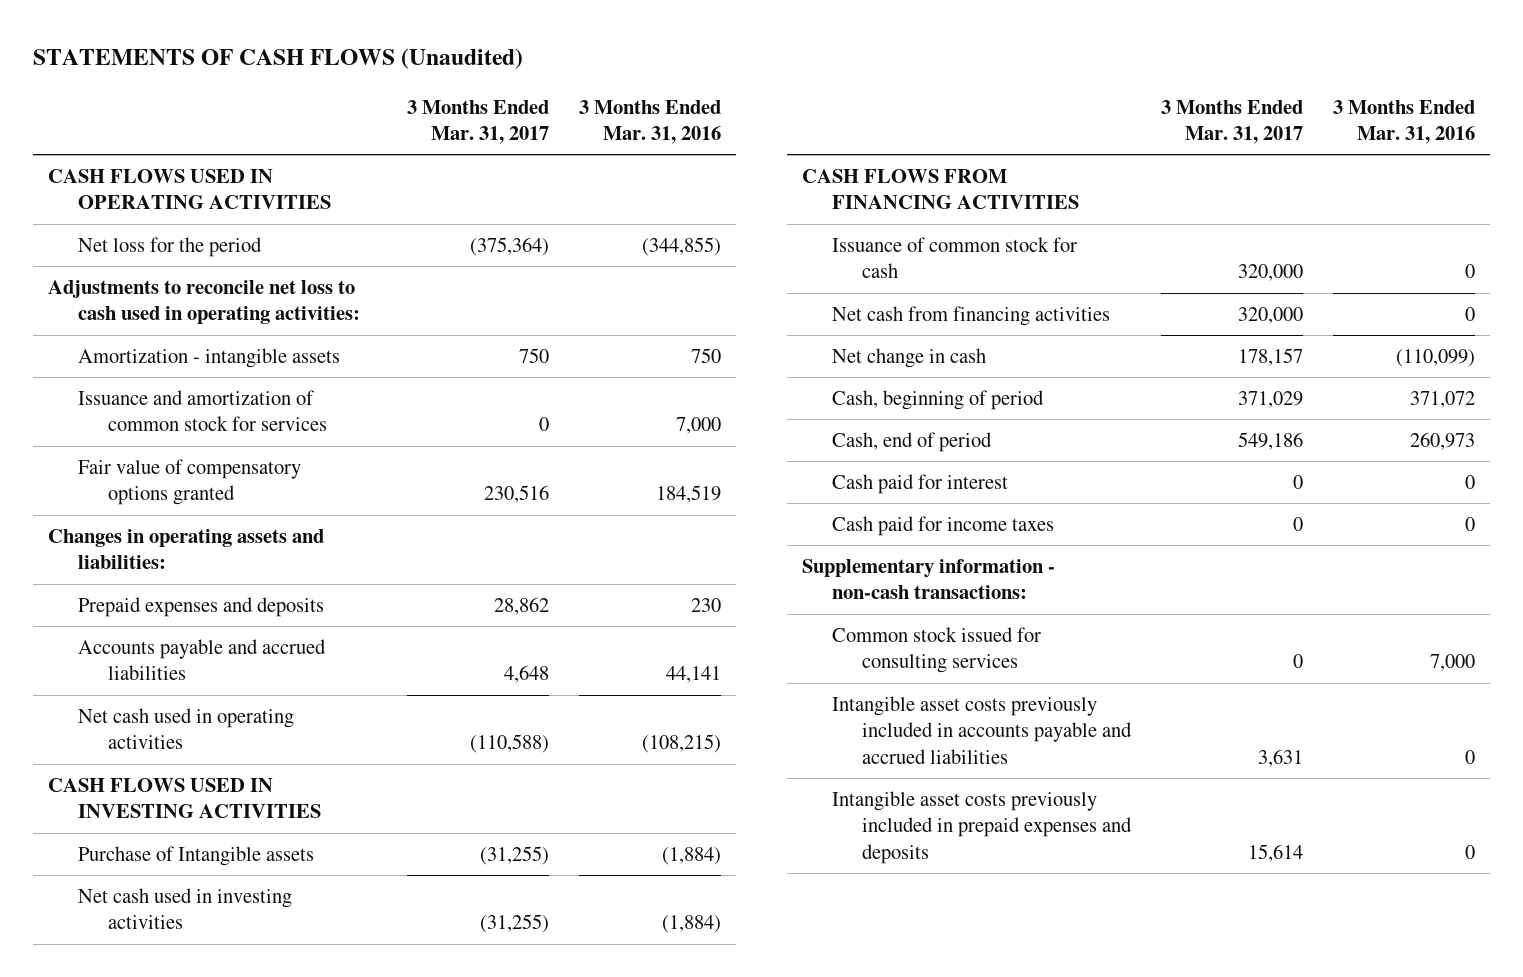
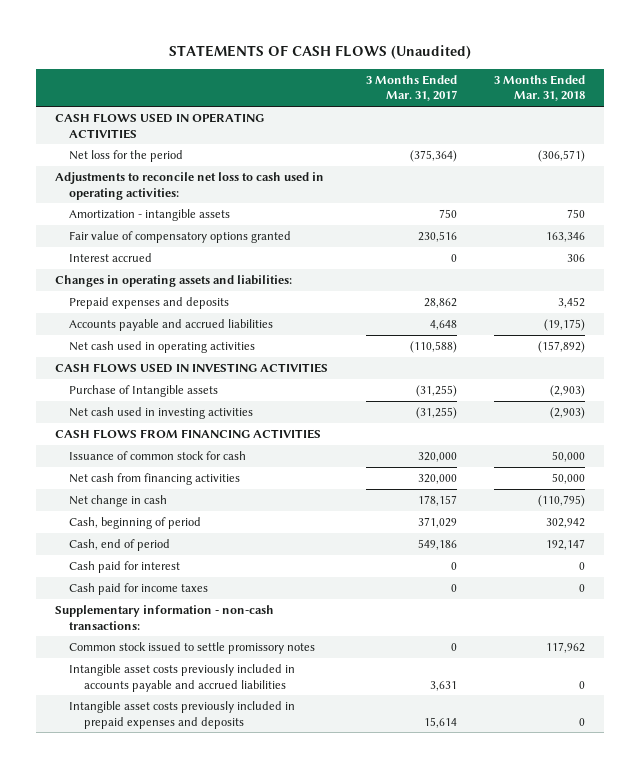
- | 3 Months Ended Mar. 31, 2017 | 3 Months Ended Mar. 31, 2016
+ | 3 Months Ended Mar. 31, 2017 | 3 Months Ended Mar. 31, 2018
- Issuance and amortization of common stock for services | 0 | 7,000
+ Interest accrued | 0 | 306
- Common stock issued for consulting services | 0 | 7,000
+ Common stock issued to settle promissory notes | 0 | 117,962

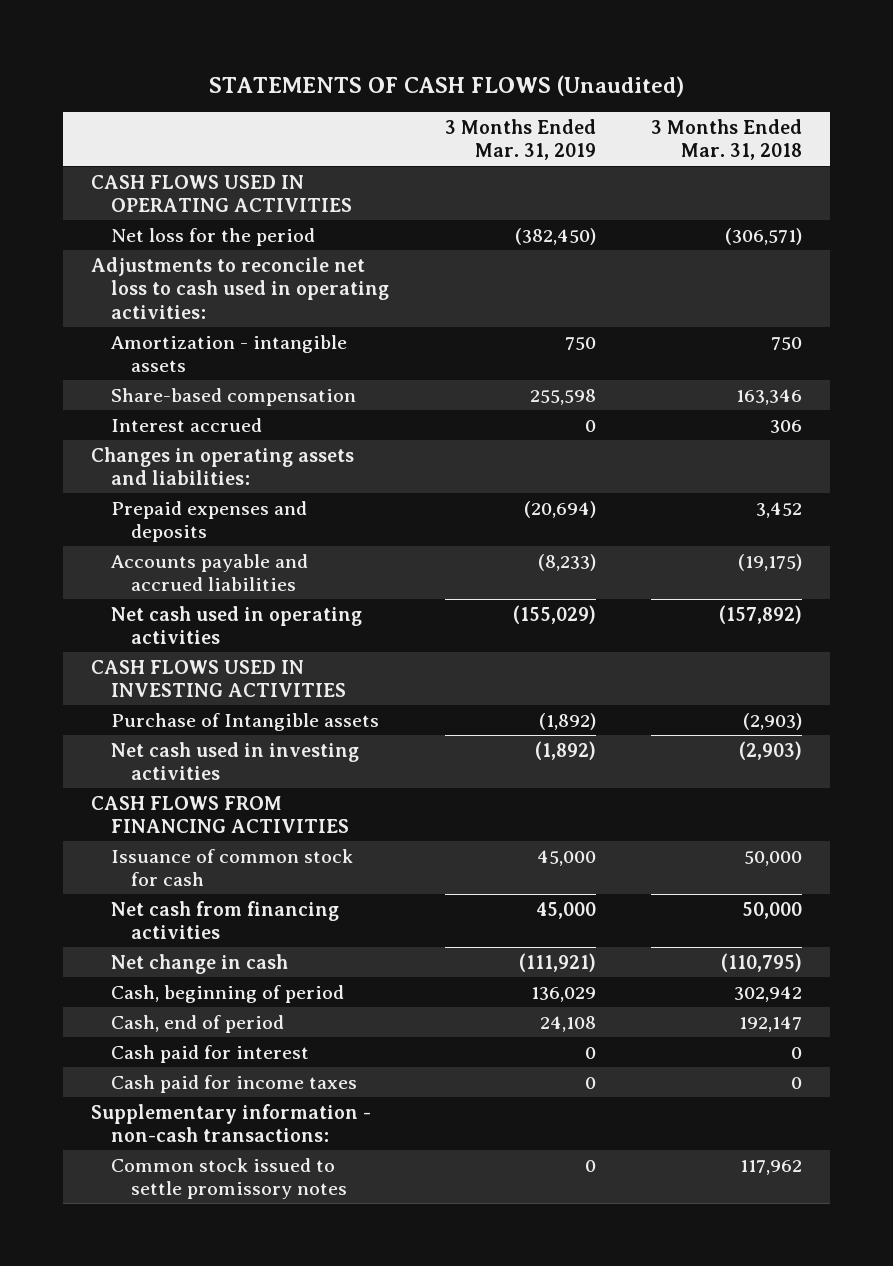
- | 3 Months Ended Mar. 31, 2017 | 3 Months Ended Mar. 31, 2018
+ | 3 Months Ended Mar. 31, 2019 | 3 Months Ended Mar. 31, 2018
- Fair value of compensatory options granted | 230,516 | 163,346
+ Share-based compensation | 255,598 | 163,346
- Intangible asset costs previously included in accounts payable and accrued liabilities | 3,631 | 0
- Intangible asset costs previously included in prepaid expenses and deposits | 15,614 | 0

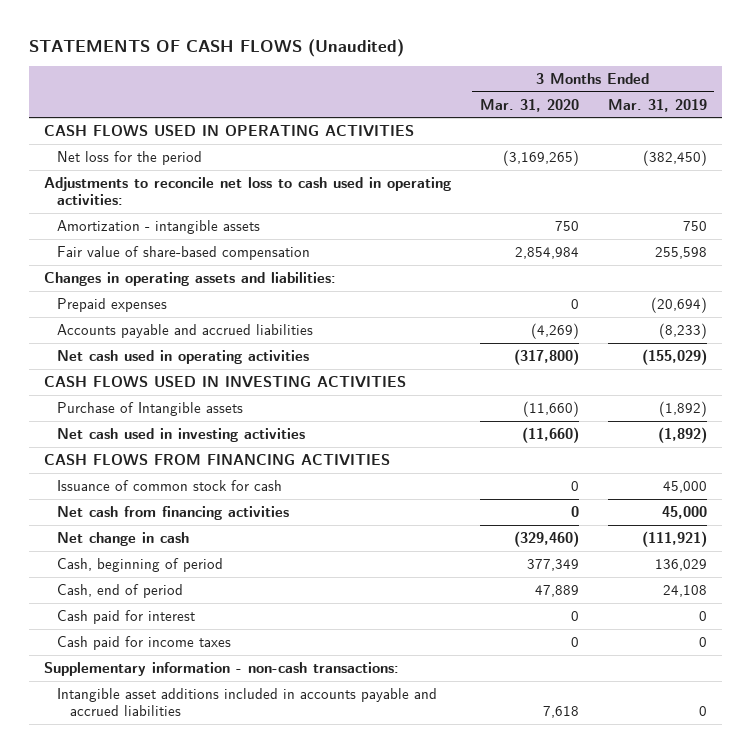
- | 3 Months Ended Mar. 31, 2019 | 3 Months Ended Mar. 31, 2018
+ | 3 Months Ended Mar. 31, 2020 | 3 Months Ended Mar. 31, 2019
- Share-based compensation | 255,598 | 163,346
- Interest accrued | 0 | 306
+ Fair value of share-based compensation | 2,854,984 | 255,598
- Prepaid expenses and deposits | (20,694) | 3,452
+ Prepaid expenses | 0 | (20,694)
- Common stock issued to settle promissory notes | 0 | 117,962
+ Intangible asset additions included in accounts payable and accrued liabilities | 7,618 | 0

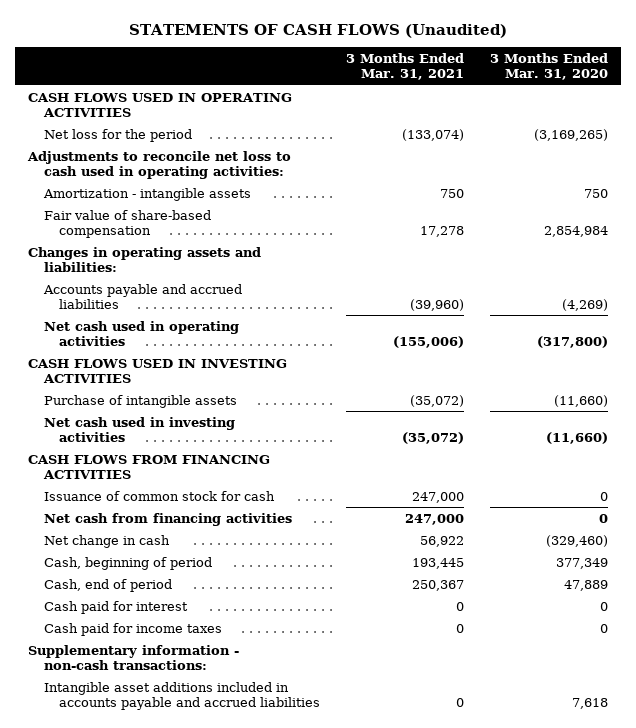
- | 3 Months Ended Mar. 31, 2020 | 3 Months Ended Mar. 31, 2019
+ | 3 Months Ended Mar. 31, 2021 | 3 Months Ended Mar. 31, 2020
- Prepaid expenses | 0 | (20,694)
- Purchase of Intangible assets | (11,660) | (1,892)
+ Purchase of intangible assets | (35,072) | (11,660)

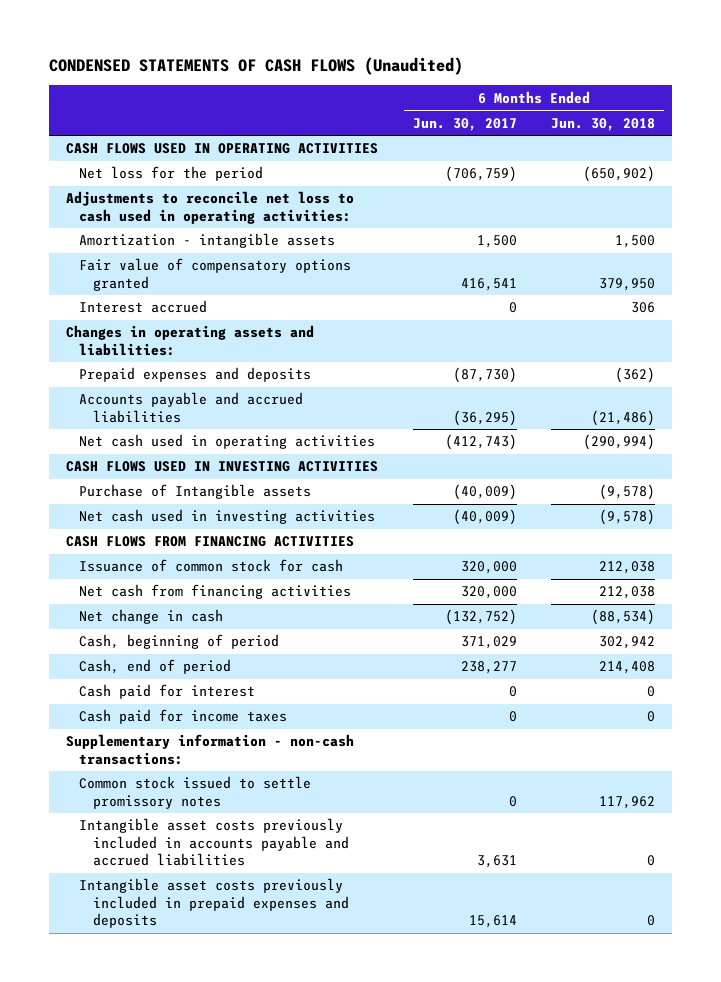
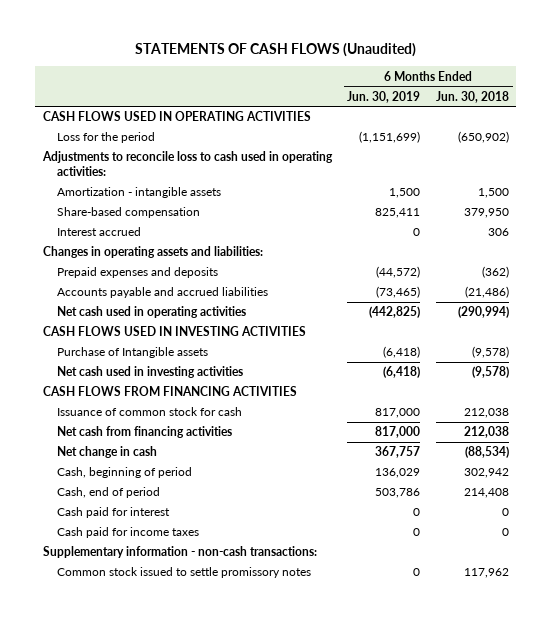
- CONDENSED STATEMENTS OF CASH FLOWS (Unaudited)
+ STATEMENTS OF CASH FLOWS (Unaudited)
- | 6 Months Ended Jun. 30, 2017 | 6 Months Ended Jun. 30, 2018
+ | 6 Months Ended Jun. 30, 2019 | 6 Months Ended Jun. 30, 2018
- Net loss for the period | (706,759) | (650,902)
- Adjustments to reconcile net loss to cash used in operating activities:
+ Loss for the period | (1,151,699) | (650,902)
+ Adjustments to reconcile loss to cash used in operating activities:
- Fair value of compensatory options granted | 416,541 | 379,950
+ Share-based compensation | 825,411 | 379,950
- Intangible asset costs previously included in accounts payable and accrued liabilities | 3,631 | 0
- Intangible asset costs previously included in prepaid expenses and deposits | 15,614 | 0

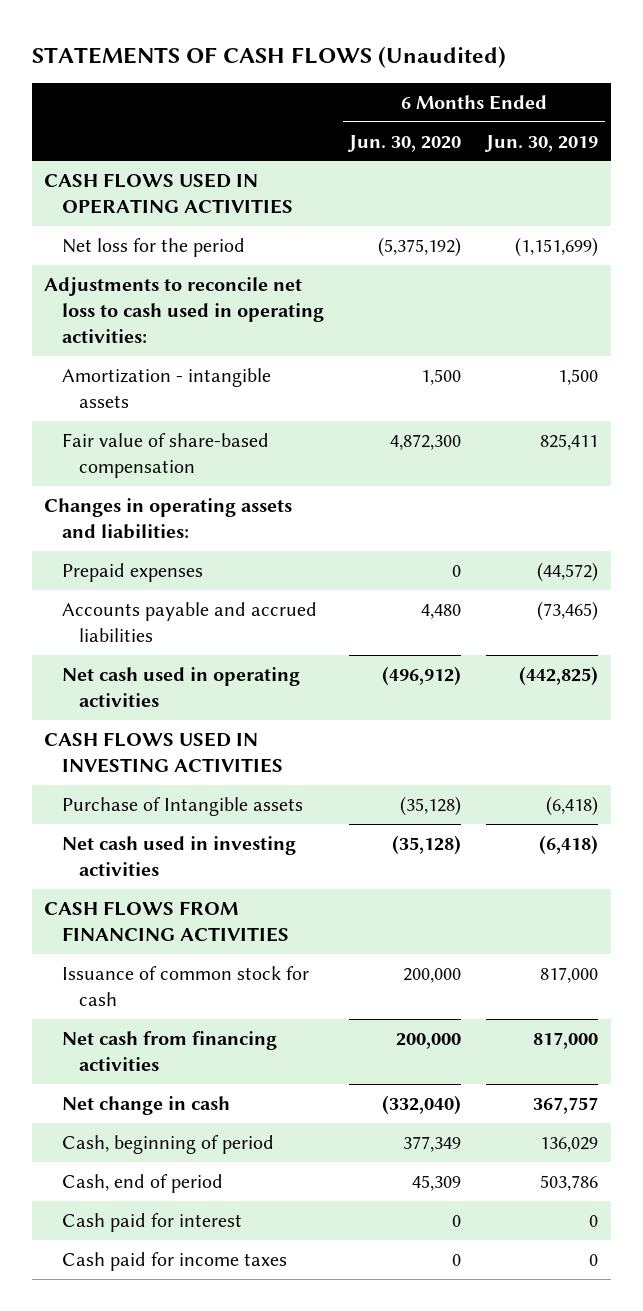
- | 6 Months Ended Jun. 30, 2019 | 6 Months Ended Jun. 30, 2018
+ | 6 Months Ended Jun. 30, 2020 | 6 Months Ended Jun. 30, 2019
- Loss for the period | (1,151,699) | (650,902)
- Adjustments to reconcile loss to cash used in operating activities:
+ Net loss for the period | (5,375,192) | (1,151,699)
+ Adjustments to reconcile net loss to cash used in operating activities:
- Share-based compensation | 825,411 | 379,950
- Interest accrued | 0 | 306
+ Fair value of share-based compensation | 4,872,300 | 825,411
- Prepaid expenses and deposits | (44,572) | (362)
+ Prepaid expenses | 0 | (44,572)
- Supplementary information - non-cash transactions:
- Common stock issued to settle promissory notes | 0 | 117,962

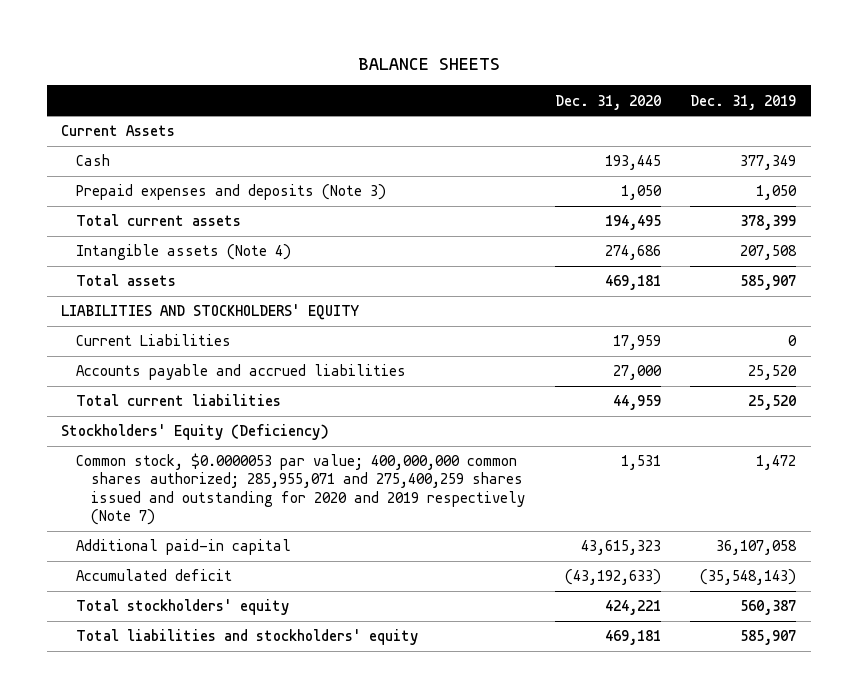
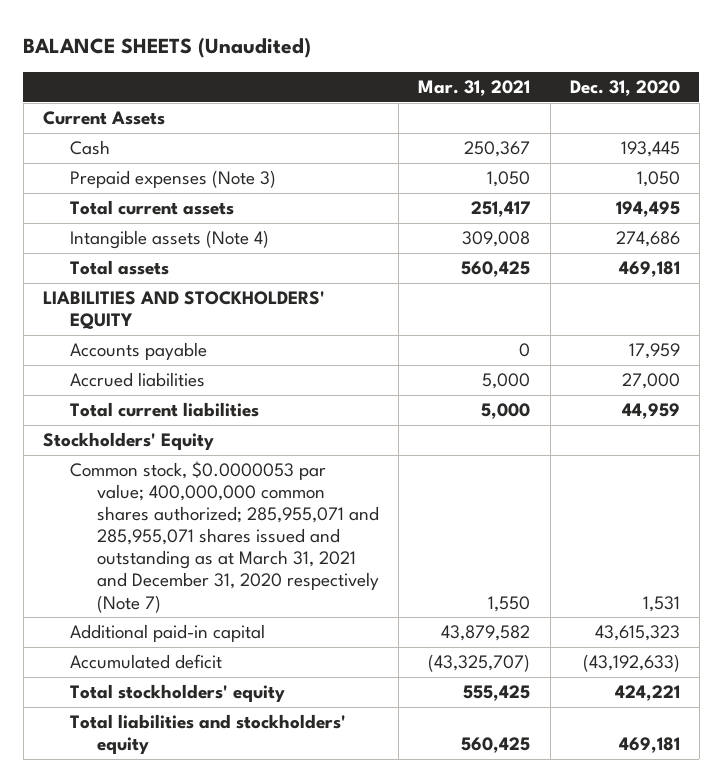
- BALANCE SHEETS
+ BALANCE SHEETS (Unaudited)
- | Dec. 31, 2020 | Dec. 31, 2019
+ | Mar. 31, 2021 | Dec. 31, 2020
- Prepaid expenses and deposits (Note 3) | 1,050 | 1,050
+ Prepaid expenses (Note 3) | 1,050 | 1,050
- Current Liabilities | 17,959 | 0
- Accounts payable and accrued liabilities | 27,000 | 25,520
+ Accounts payable | 0 | 17,959
+ Accrued liabilities | 5,000 | 27,000
- Stockholders' Equity (Deficiency)
- Common stock, $0.0000053 par value; 400,000,000 common shares authorized; 285,955,071 and 275,400,259 shares issued and outstanding for 2020 and 2019 respectively (Note 7) | 1,531 | 1,472
+ Stockholders' Equity
+ Common stock, $0.0000053 par value; 400,000,000 common shares authorized; 285,955,071 and 285,955,071 shares issued and outstanding as at March 31, 2021 and December 31, 2020 respectively (Note 7) | 1,550 | 1,531

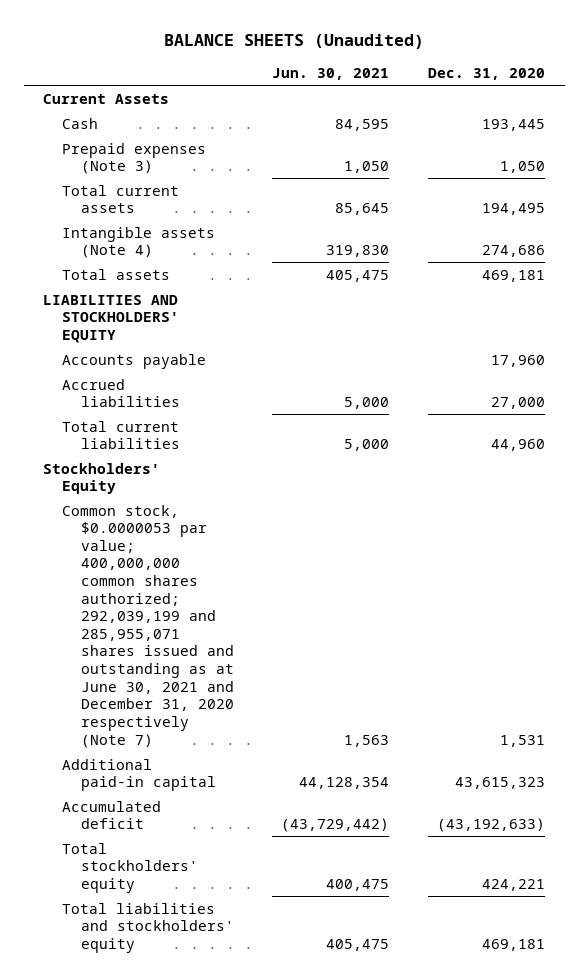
- | Mar. 31, 2021 | Dec. 31, 2020
+ | Jun. 30, 2021 | Dec. 31, 2020
- Accounts payable | 0 | 17,959
+ Accounts payable | | 17,960
- Total current liabilities | 5,000 | 44,959
+ Total current liabilities | 5,000 | 44,960
- Common stock, $0.0000053 par value; 400,000,000 common shares authorized; 285,955,071 and 285,955,071 shares issued and outstanding as at March 31, 2021 and December 31, 2020 respectively (Note 7) | 1,550 | 1,531
+ Common stock, $0.0000053 par value; 400,000,000 common shares authorized; 292,039,199 and 285,955,071 shares issued and outstanding as at June 30, 2021 and December 31, 2020 respectively (Note 7) | 1,563 | 1,531

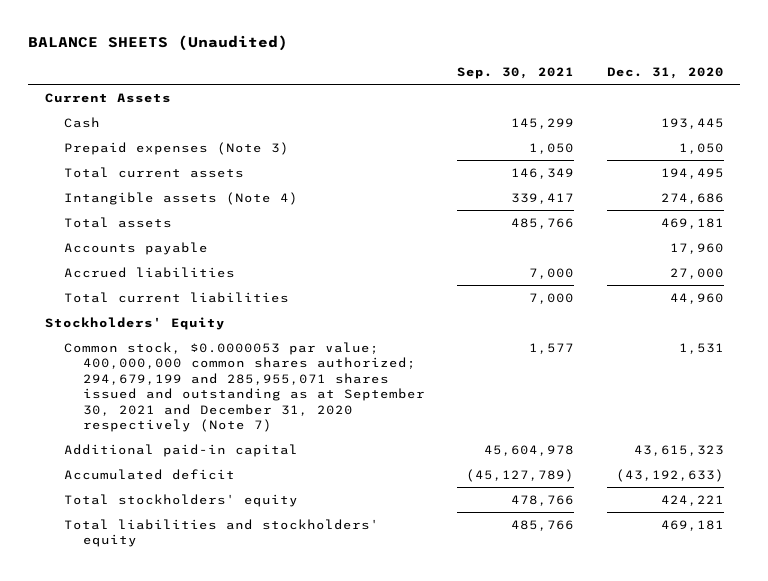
- | Jun. 30, 2021 | Dec. 31, 2020
+ | Sep. 30, 2021 | Dec. 31, 2020
- LIABILITIES AND STOCKHOLDERS' EQUITY
- Common stock, $0.0000053 par value; 400,000,000 common shares authorized; 292,039,199 and 285,955,071 shares issued and outstanding as at June 30, 2021 and December 31, 2020 respectively (Note 7) | 1,563 | 1,531
+ Common stock, $0.0000053 par value; 400,000,000 common shares authorized; 294,679,199 and 285,955,071 shares issued and outstanding as at September 30, 2021 and December 31, 2020 respectively (Note 7) | 1,577 | 1,531

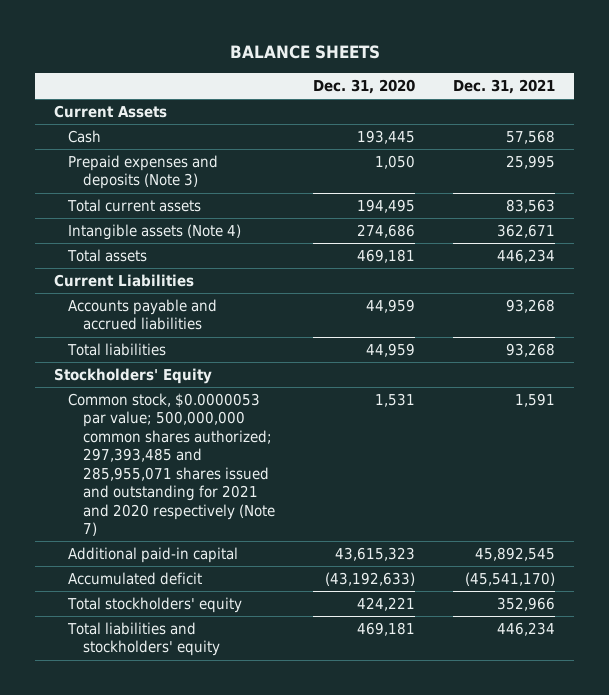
- BALANCE SHEETS (Unaudited)
+ BALANCE SHEETS
- | Sep. 30, 2021 | Dec. 31, 2020
+ | Dec. 31, 2020 | Dec. 31, 2021
- Prepaid expenses (Note 3) | 1,050 | 1,050
+ Prepaid expenses and deposits (Note 3) | 1,050 | 25,995
- Accounts payable | | 17,960
- Accrued liabilities | 7,000 | 27,000
- Total current liabilities | 7,000 | 44,960
+ Current Liabilities
+ Accounts payable and accrued liabilities | 44,959 | 93,268
+ Total liabilities | 44,959 | 93,268
- Common stock, $0.0000053 par value; 400,000,000 common shares authorized; 294,679,199 and 285,955,071 shares issued and outstanding as at September 30, 2021 and December 31, 2020 respectively (Note 7) | 1,577 | 1,531
+ Common stock, $0.0000053 par value; 500,000,000 common shares authorized; 297,393,485 and 285,955,071 shares issued and outstanding for 2021 and 2020 respectively (Note 7) | 1,531 | 1,591

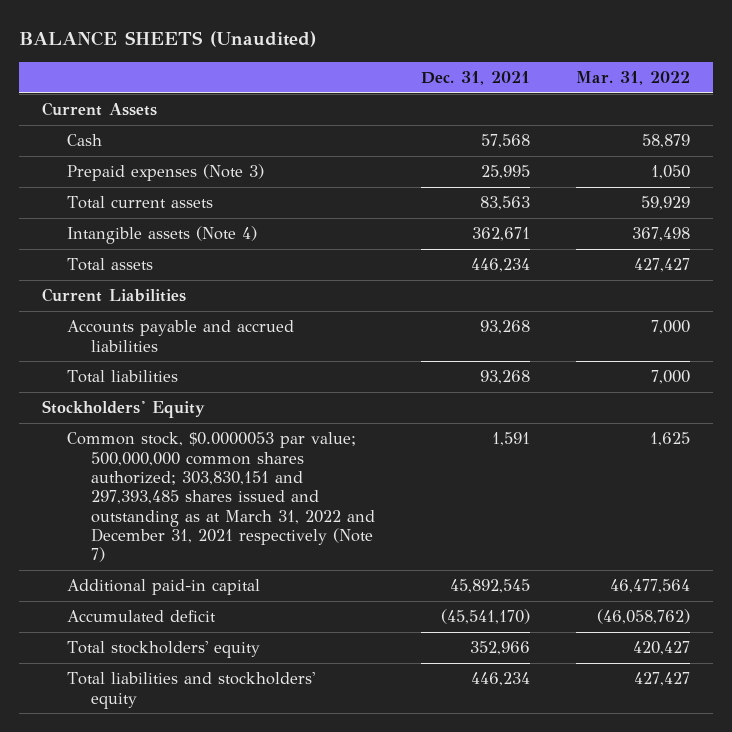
- BALANCE SHEETS
+ BALANCE SHEETS (Unaudited)
- | Dec. 31, 2020 | Dec. 31, 2021
+ | Dec. 31, 2021 | Mar. 31, 2022
- Prepaid expenses and deposits (Note 3) | 1,050 | 25,995
+ Prepaid expenses (Note 3) | 25,995 | 1,050
- Common stock, $0.0000053 par value; 500,000,000 common shares authorized; 297,393,485 and 285,955,071 shares issued and outstanding for 2021 and 2020 respectively (Note 7) | 1,531 | 1,591
+ Common stock, $0.0000053 par value; 500,000,000 common shares authorized; 303,830,151 and 297,393,485 shares issued and outstanding as at March 31, 2022 and December 31, 2021 respectively (Note 7) | 1,591 | 1,625

